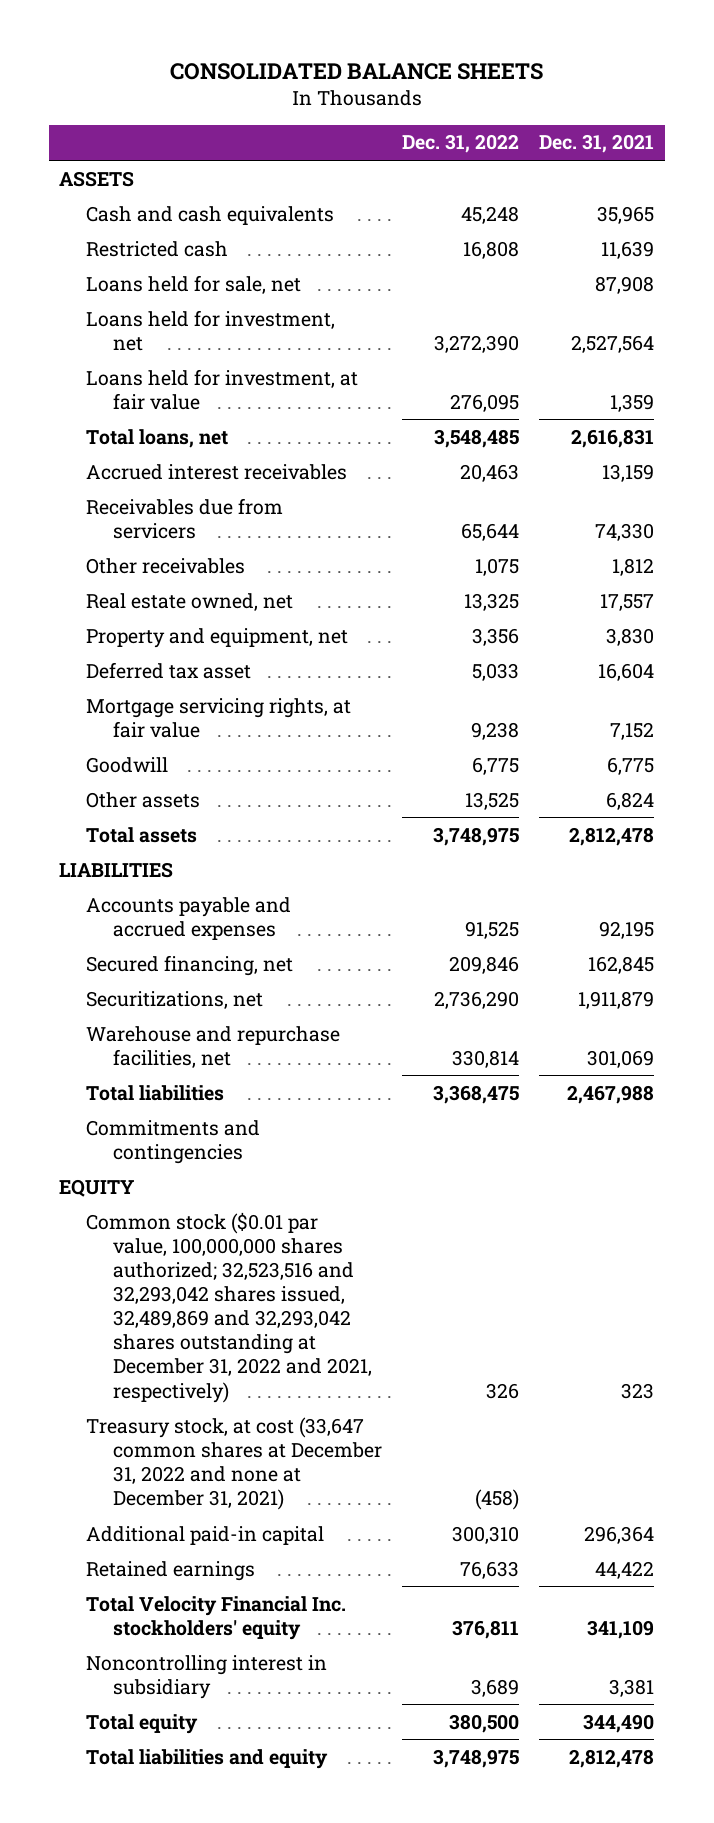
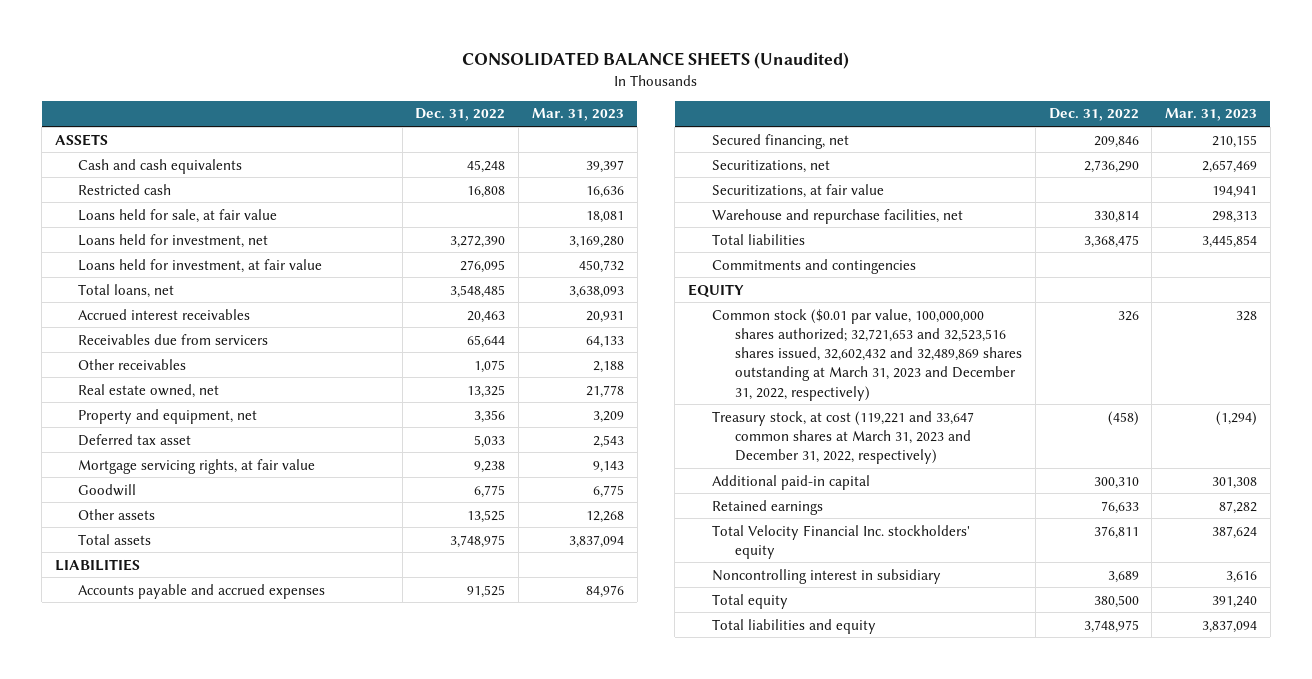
- CONSOLIDATED BALANCE SHEETS
+ CONSOLIDATED BALANCE SHEETS (Unaudited)
- | Dec. 31, 2022 | Dec. 31, 2021
+ | Dec. 31, 2022 | Mar. 31, 2023
- Loans held for sale, net | | 87,908
+ Loans held for sale, at fair value | | 18,081
+ Securitizations, at fair value | | 194,941
- Common stock ($0.01 par value, 100,000,000 shares authorized; 32,523,516 and 32,293,042 shares issued, 32,489,869 and 32,293,042 shares outstanding at December 31, 2022 and 2021, respectively) | 326 | 323
- Treasury stock, at cost (33,647 common shares at December 31, 2022 and none at December 31, 2021) | (458) |
+ Common stock ($0.01 par value, 100,000,000 shares authorized; 32,721,653 and 32,523,516 shares issued, 32,602,432 and 32,489,869 shares outstanding at March 31, 2023 and December 31, 2022, respectively) | 326 | 328
+ Treasury stock, at cost (119,221 and 33,647 common shares at March 31, 2023 and December 31, 2022, respectively) | (458) | (1,294)

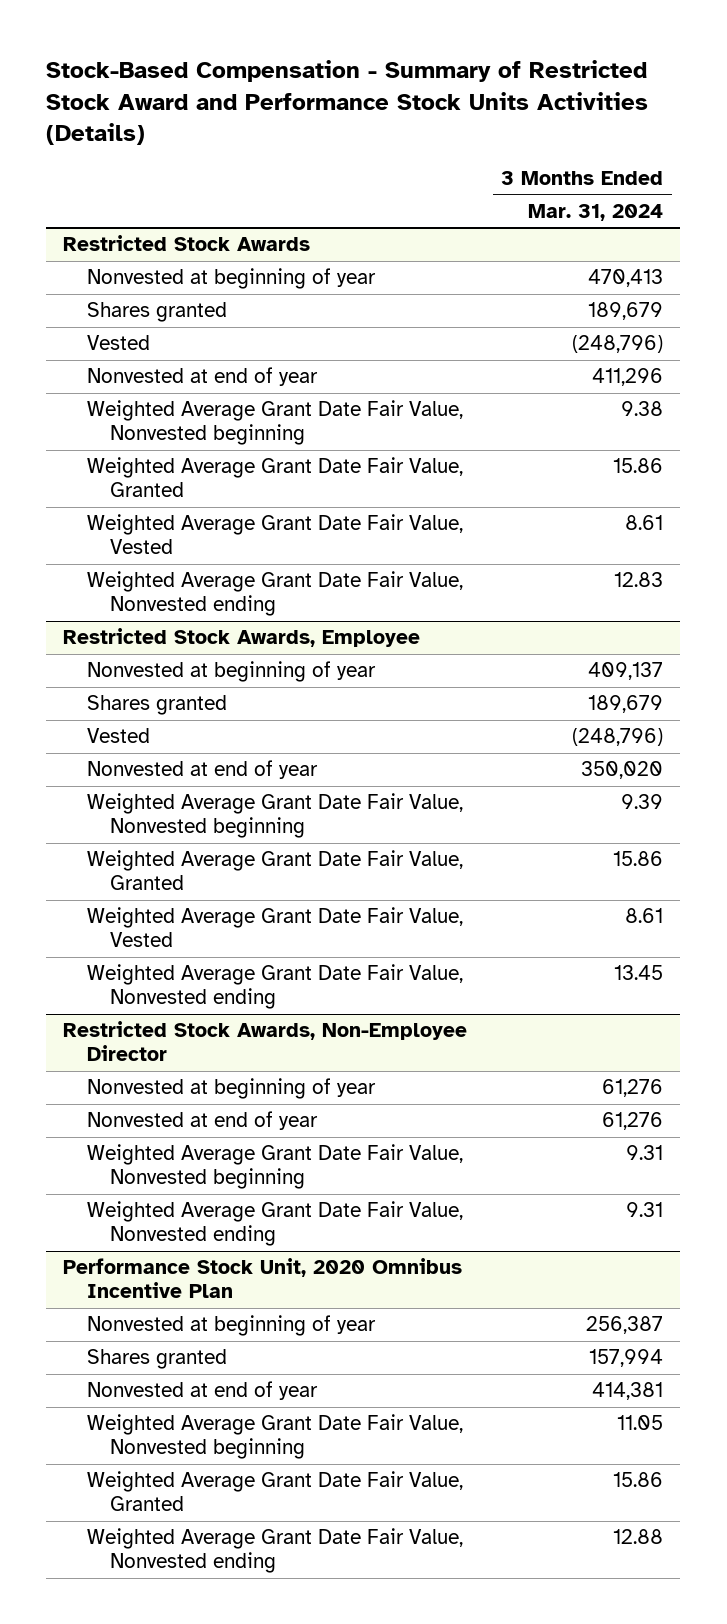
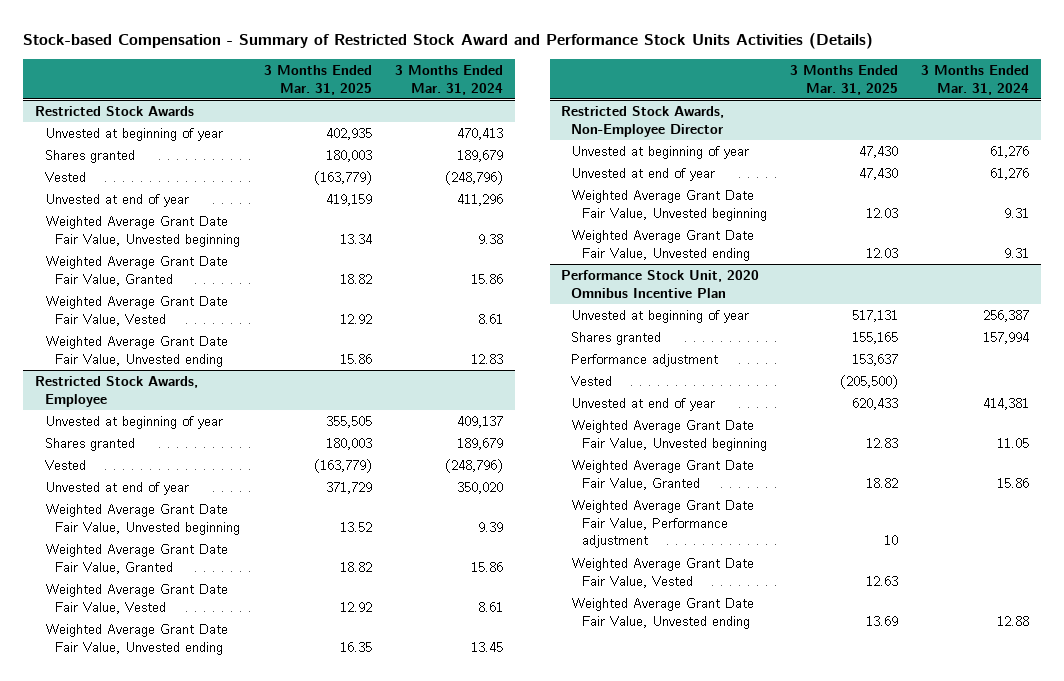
- Stock-Based Compensation - Summary of Restricted Stock Award and Performance Stock Units Activities (Details)
+ Stock-based Compensation - Summary of Restricted Stock Award and Performance Stock Units Activities (Details)
- | 3 Months Ended Mar. 31, 2024
+ | 3 Months Ended Mar. 31, 2025 | 3 Months Ended Mar. 31, 2024
@ Restricted Stock Awards
- Nonvested at beginning of year | 470,413
+ Unvested at beginning of year | 402,935 | 470,413
- Nonvested at end of year | 411,296
- Weighted Average Grant Date Fair Value, Nonvested beginning | 9.38
+ Unvested at end of year | 419,159 | 411,296
+ Weighted Average Grant Date Fair Value, Unvested beginning | 13.34 | 9.38
- Weighted Average Grant Date Fair Value, Nonvested ending | 12.83
+ Weighted Average Grant Date Fair Value, Unvested ending | 15.86 | 12.83
@ Restricted Stock Awards, Employee
- Nonvested at beginning of year | 409,137
+ Unvested at beginning of year | 355,505 | 409,137
- Nonvested at end of year | 350,020
- Weighted Average Grant Date Fair Value, Nonvested beginning | 9.39
+ Unvested at end of year | 371,729 | 350,020
+ Weighted Average Grant Date Fair Value, Unvested beginning | 13.52 | 9.39
- Weighted Average Grant Date Fair Value, Nonvested ending | 13.45
+ Weighted Average Grant Date Fair Value, Unvested ending | 16.35 | 13.45
@ Restricted Stock Awards, Non-Employee Director
- Nonvested at beginning of year | 61,276
- Nonvested at end of year | 61,276
- Weighted Average Grant Date Fair Value, Nonvested beginning | 9.31
- Weighted Average Grant Date Fair Value, Nonvested ending | 9.31
+ Unvested at beginning of year | 47,430 | 61,276
+ Unvested at end of year | 47,430 | 61,276
+ Weighted Average Grant Date Fair Value, Unvested beginning | 12.03 | 9.31
+ Weighted Average Grant Date Fair Value, Unvested ending | 12.03 | 9.31
@ Performance Stock Unit, 2020 Omnibus Incentive Plan
- Nonvested at beginning of year | 256,387
+ Unvested at beginning of year | 517,131 | 256,387
- Nonvested at end of year | 414,381
- Weighted Average Grant Date Fair Value, Nonvested beginning | 11.05
+ Performance adjustment | 153,637 |
+ Vested | (205,500) |
+ Unvested at end of year | 620,433 | 414,381
+ Weighted Average Grant Date Fair Value, Unvested beginning | 12.83 | 11.05
- Weighted Average Grant Date Fair Value, Nonvested ending | 12.88
+ Weighted Average Grant Date Fair Value, Performance adjustment | 10 |
+ Weighted Average Grant Date Fair Value, Vested | 12.63 |
+ Weighted Average Grant Date Fair Value, Unvested ending | 13.69 | 12.88

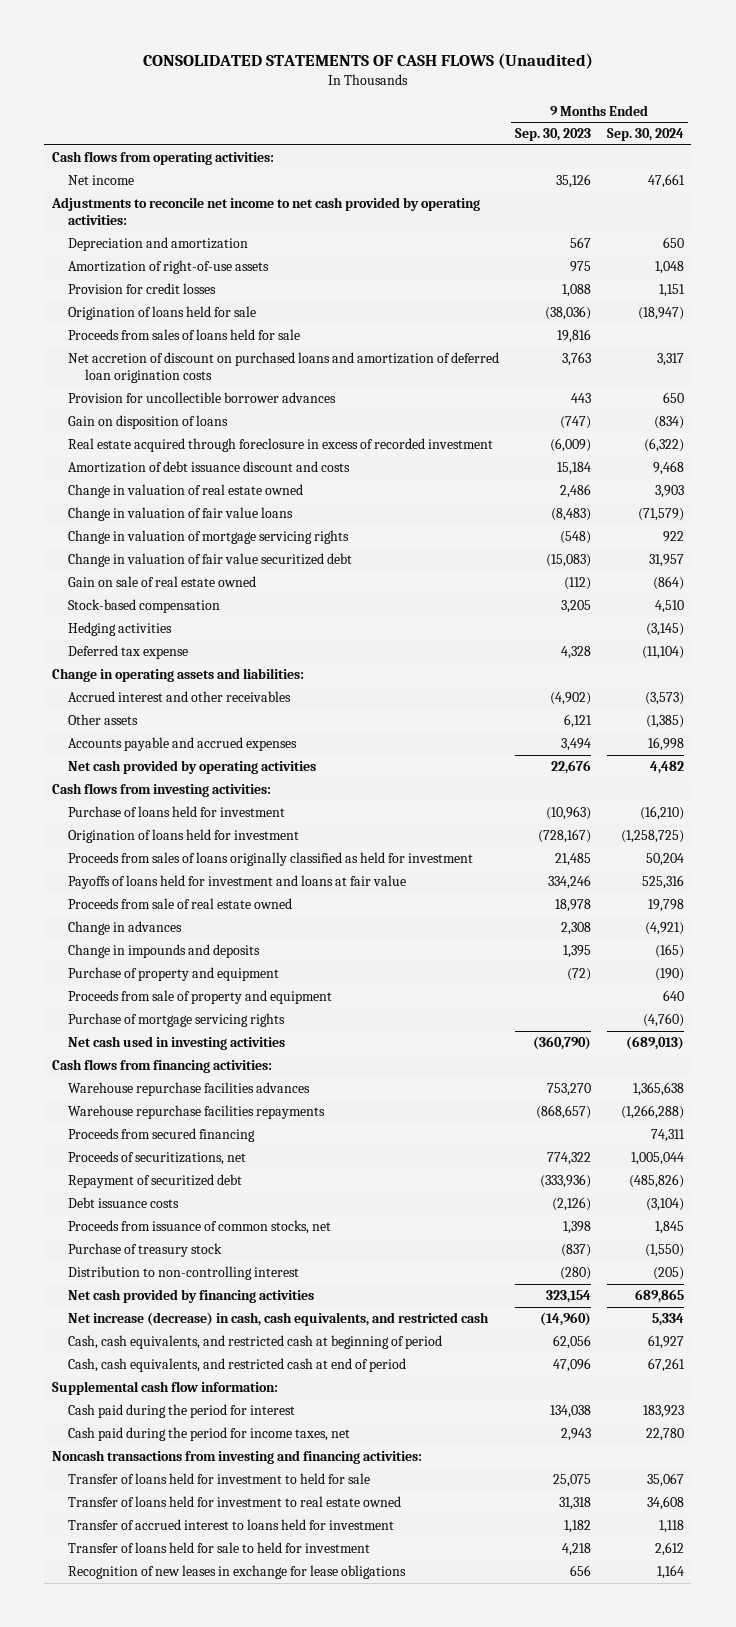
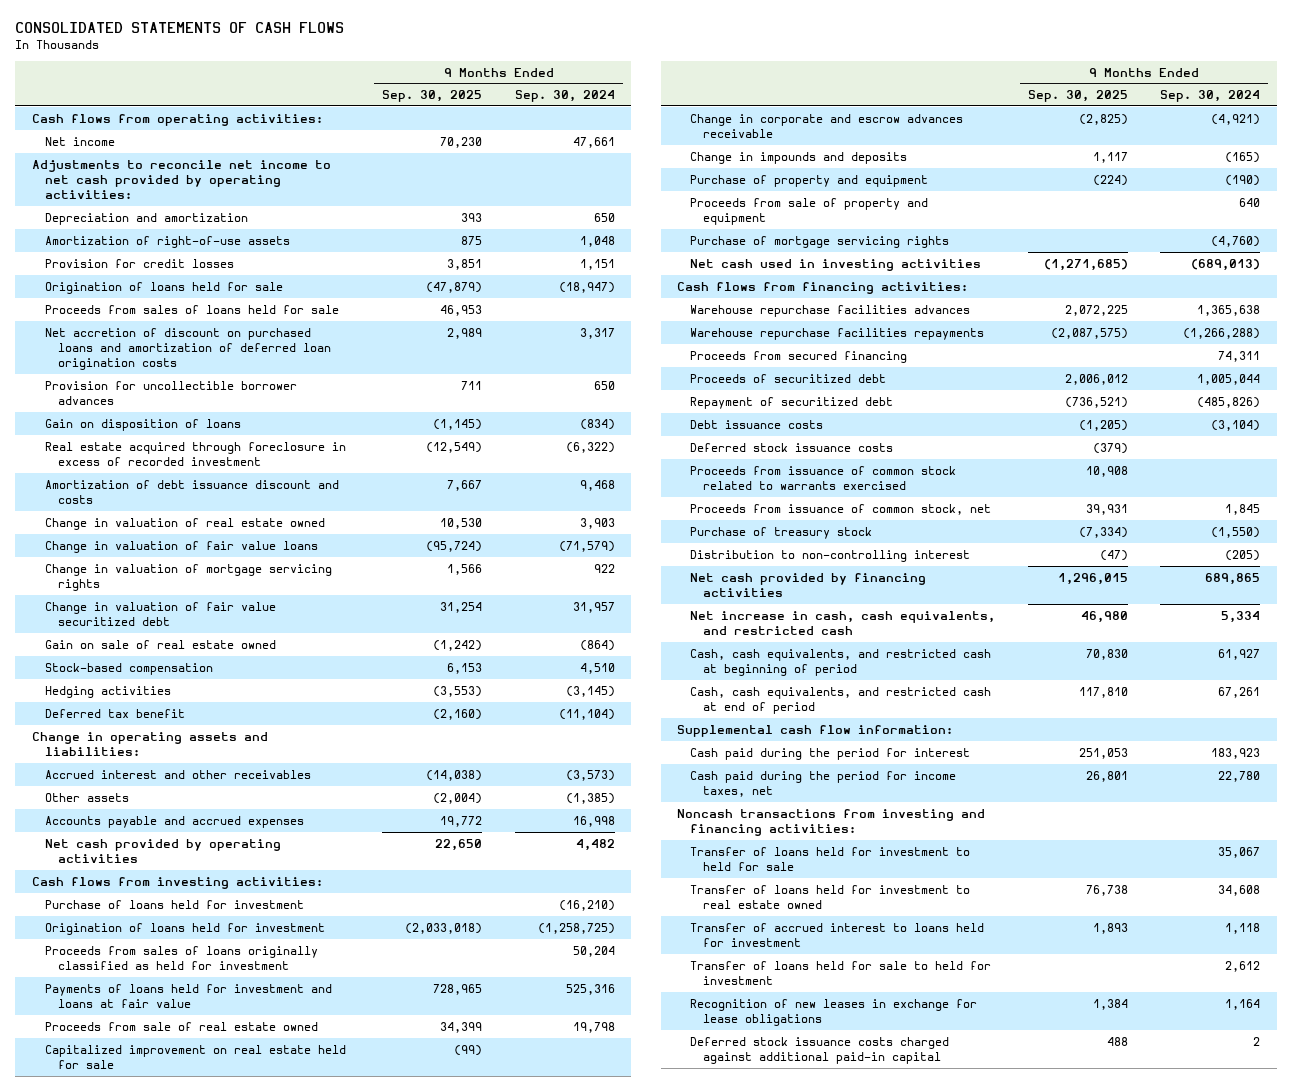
- CONSOLIDATED STATEMENTS OF CASH FLOWS (Unaudited)
+ CONSOLIDATED STATEMENTS OF CASH FLOWS
- | 9 Months Ended Sep. 30, 2023 | 9 Months Ended Sep. 30, 2024
+ | 9 Months Ended Sep. 30, 2025 | 9 Months Ended Sep. 30, 2024
- Deferred tax expense | 4,328 | (11,104)
+ Deferred tax benefit | (2,160) | (11,104)
- Payoffs of loans held for investment and loans at fair value | 334,246 | 525,316
+ Payments of loans held for investment and loans at fair value | 728,965 | 525,316
- Change in advances | 2,308 | (4,921)
+ Capitalized improvement on real estate held for sale | (99) |
+ Change in corporate and escrow advances receivable | (2,825) | (4,921)
- Proceeds of securitizations, net | 774,322 | 1,005,044
+ Proceeds of securitized debt | 2,006,012 | 1,005,044
- Proceeds from issuance of common stocks, net | 1,398 | 1,845
+ Deferred stock issuance costs | (379) |
+ Proceeds from issuance of common stock related to warrants exercised | 10,908 |
+ Proceeds from issuance of common stock, net | 39,931 | 1,845
- Net increase (decrease) in cash, cash equivalents, and restricted cash | (14,960) | 5,334
+ Net increase in cash, cash equivalents, and restricted cash | 46,980 | 5,334
+ Deferred stock issuance costs charged against additional paid-in capital | 488 | 2

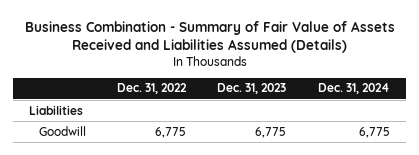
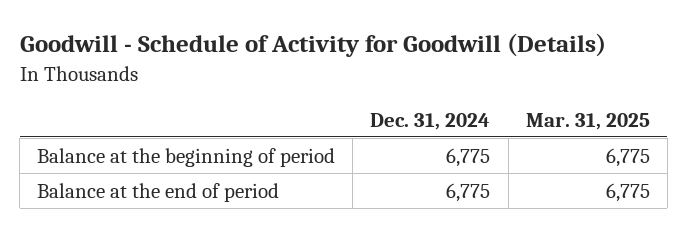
- Business Combination - Summary of Fair Value of Assets Received and Liabilities Assumed (Details)
+ Goodwill - Schedule of Activity for Goodwill (Details)
- | Dec. 31, 2022 | Dec. 31, 2023 | Dec. 31, 2024
+ | Dec. 31, 2024 | Mar. 31, 2025
- Liabilities
- Goodwill | 6,775 | 6,775 | 6,775
+ Balance at the beginning of period | 6,775 | 6,775
+ Balance at the end of period | 6,775 | 6,775

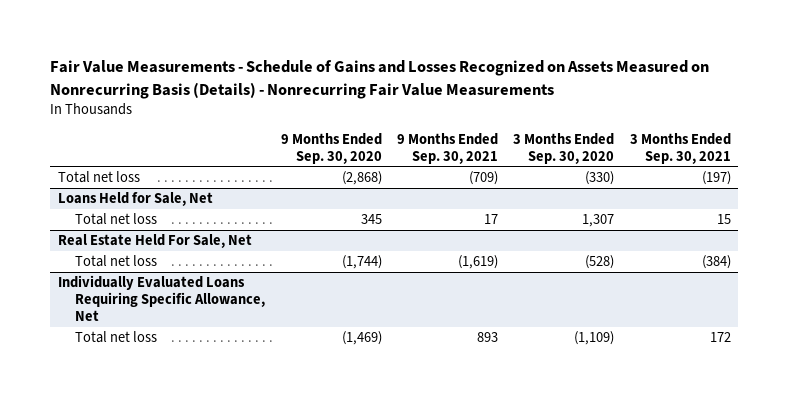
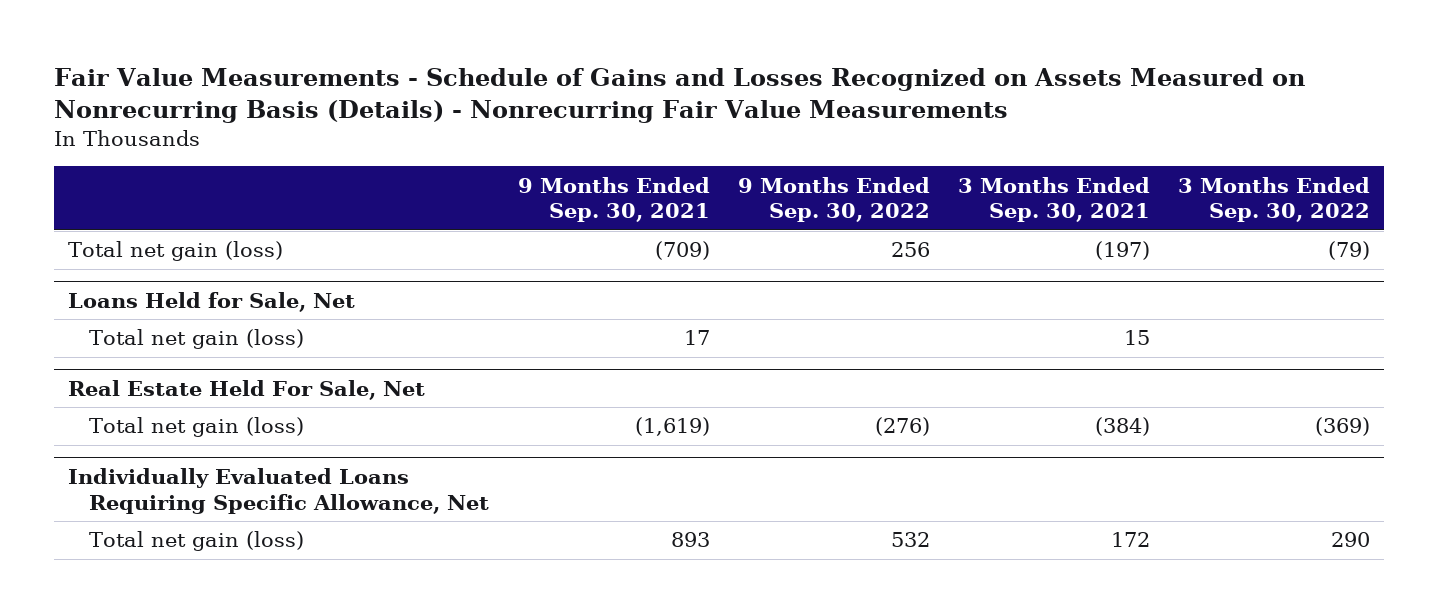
- | 9 Months Ended Sep. 30, 2020 | 9 Months Ended Sep. 30, 2021 | 3 Months Ended Sep. 30, 2020 | 3 Months Ended Sep. 30, 2021
+ | 9 Months Ended Sep. 30, 2021 | 9 Months Ended Sep. 30, 2022 | 3 Months Ended Sep. 30, 2021 | 3 Months Ended Sep. 30, 2022
- Total net loss | (2,868) | (709) | (330) | (197)
+ Total net gain (loss) | (709) | 256 | (197) | (79)
@ Loans Held for Sale, Net
- Total net loss | 345 | 17 | 1,307 | 15
+ Total net gain (loss) | 17 | | 15 |
@ Real Estate Held For Sale, Net
- Total net loss | (1,744) | (1,619) | (528) | (384)
+ Total net gain (loss) | (1,619) | (276) | (384) | (369)
@ Individually Evaluated Loans Requiring Specific Allowance, Net
- Total net loss | (1,469) | 893 | (1,109) | 172
+ Total net gain (loss) | 893 | 532 | 172 | 290

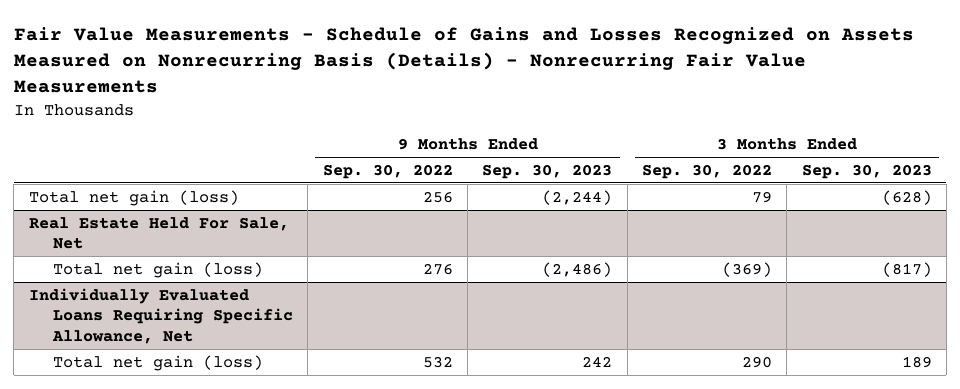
- | 9 Months Ended Sep. 30, 2021 | 9 Months Ended Sep. 30, 2022 | 3 Months Ended Sep. 30, 2021 | 3 Months Ended Sep. 30, 2022
+ | 9 Months Ended Sep. 30, 2022 | 9 Months Ended Sep. 30, 2023 | 3 Months Ended Sep. 30, 2022 | 3 Months Ended Sep. 30, 2023
- Total net gain (loss) | (709) | 256 | (197) | (79)
- Loans Held for Sale, Net
- Total net gain (loss) | 17 | | 15 |
+ Total net gain (loss) | 256 | (2,244) | 79 | (628)
@ Real Estate Held For Sale, Net
- Total net gain (loss) | (1,619) | (276) | (384) | (369)
+ Total net gain (loss) | 276 | (2,486) | (369) | (817)

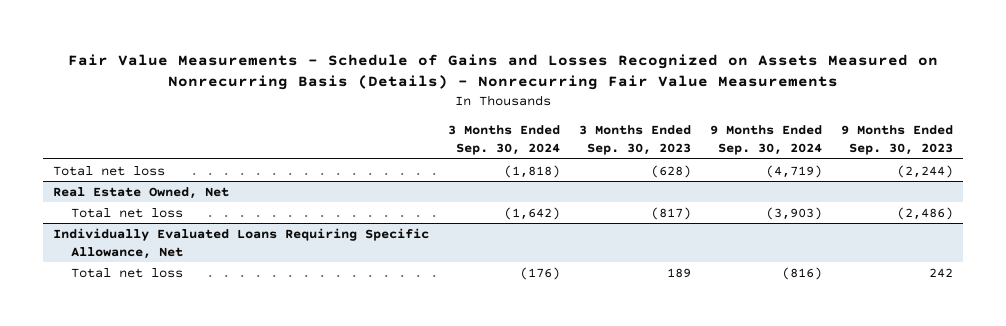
- | 9 Months Ended Sep. 30, 2022 | 9 Months Ended Sep. 30, 2023 | 3 Months Ended Sep. 30, 2022 | 3 Months Ended Sep. 30, 2023
+ | 3 Months Ended Sep. 30, 2024 | 3 Months Ended Sep. 30, 2023 | 9 Months Ended Sep. 30, 2024 | 9 Months Ended Sep. 30, 2023
- Total net gain (loss) | 256 | (2,244) | 79 | (628)
- Real Estate Held For Sale, Net
- Total net gain (loss) | 276 | (2,486) | (369) | (817)
+ Total net loss | (1,818) | (628) | (4,719) | (2,244)
+ Real Estate Owned, Net
+ Total net loss | (1,642) | (817) | (3,903) | (2,486)
@ Individually Evaluated Loans Requiring Specific Allowance, Net
- Total net gain (loss) | 532 | 242 | 290 | 189
+ Total net loss | (176) | 189 | (816) | 242

